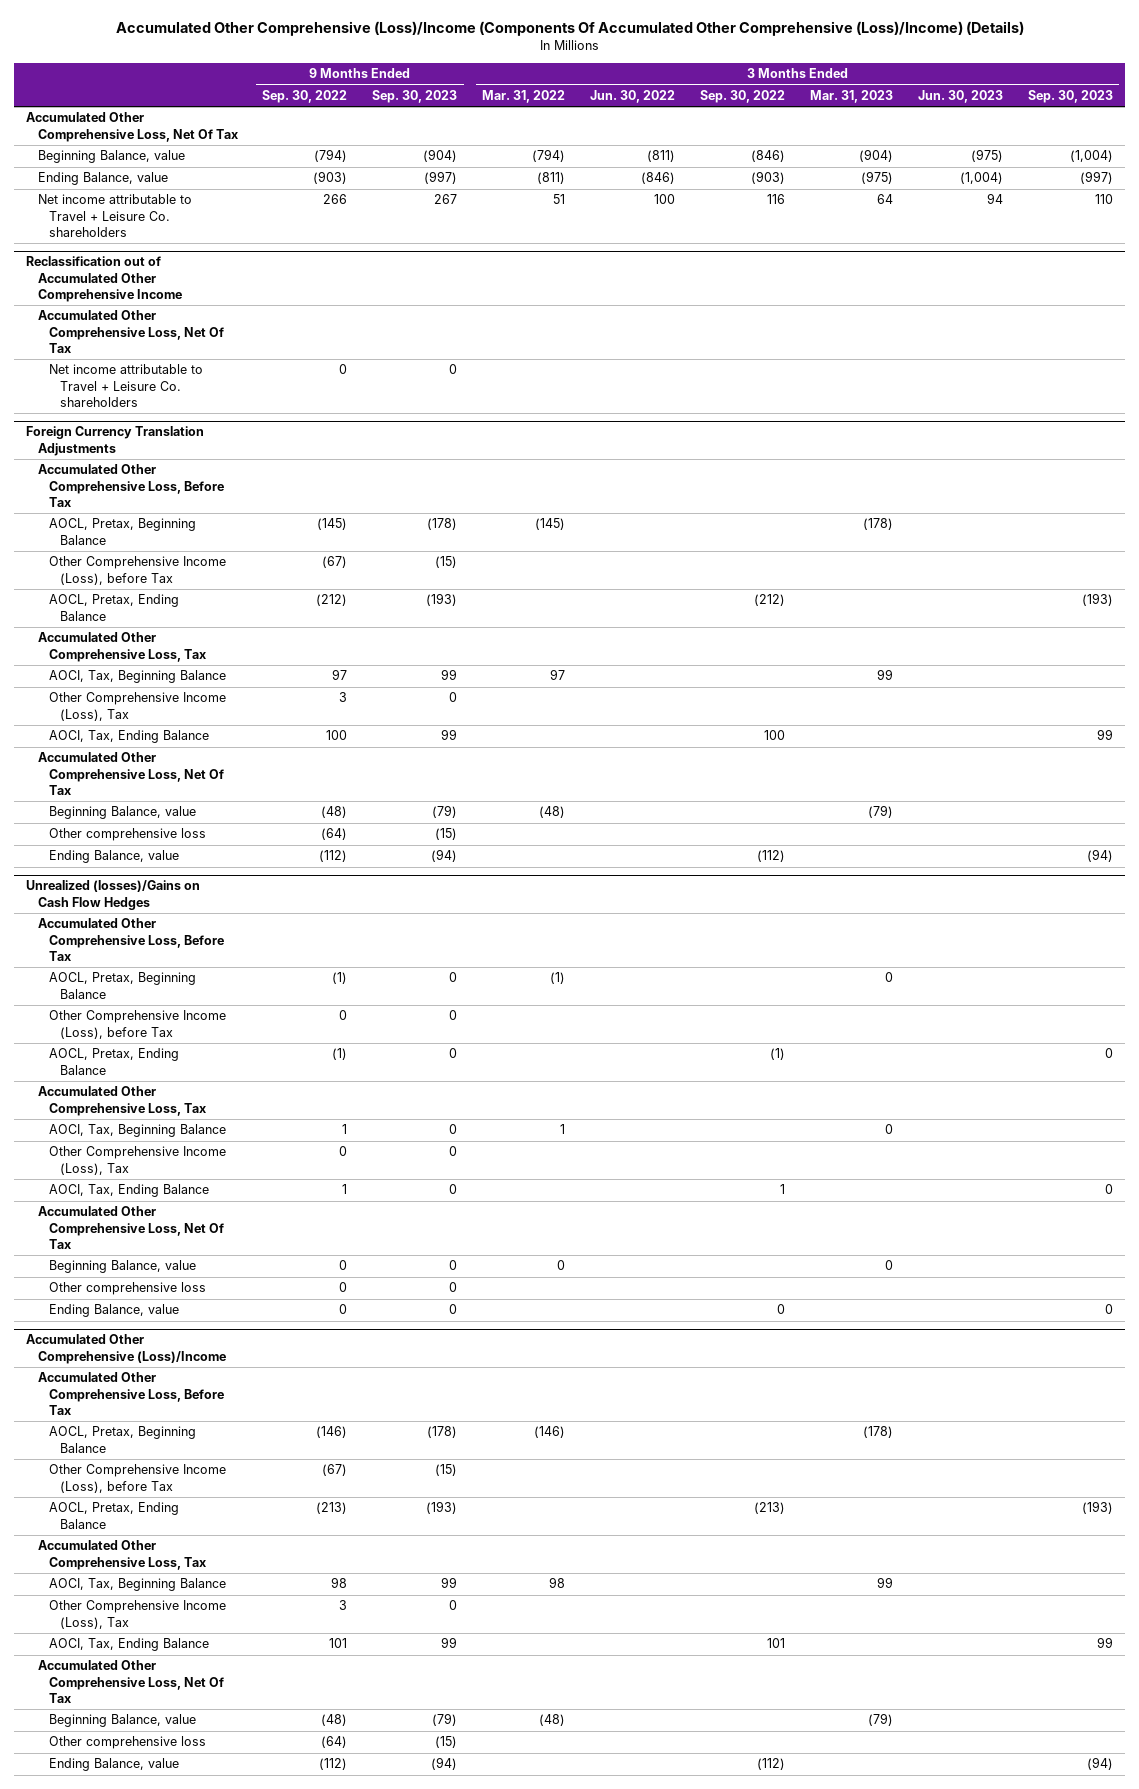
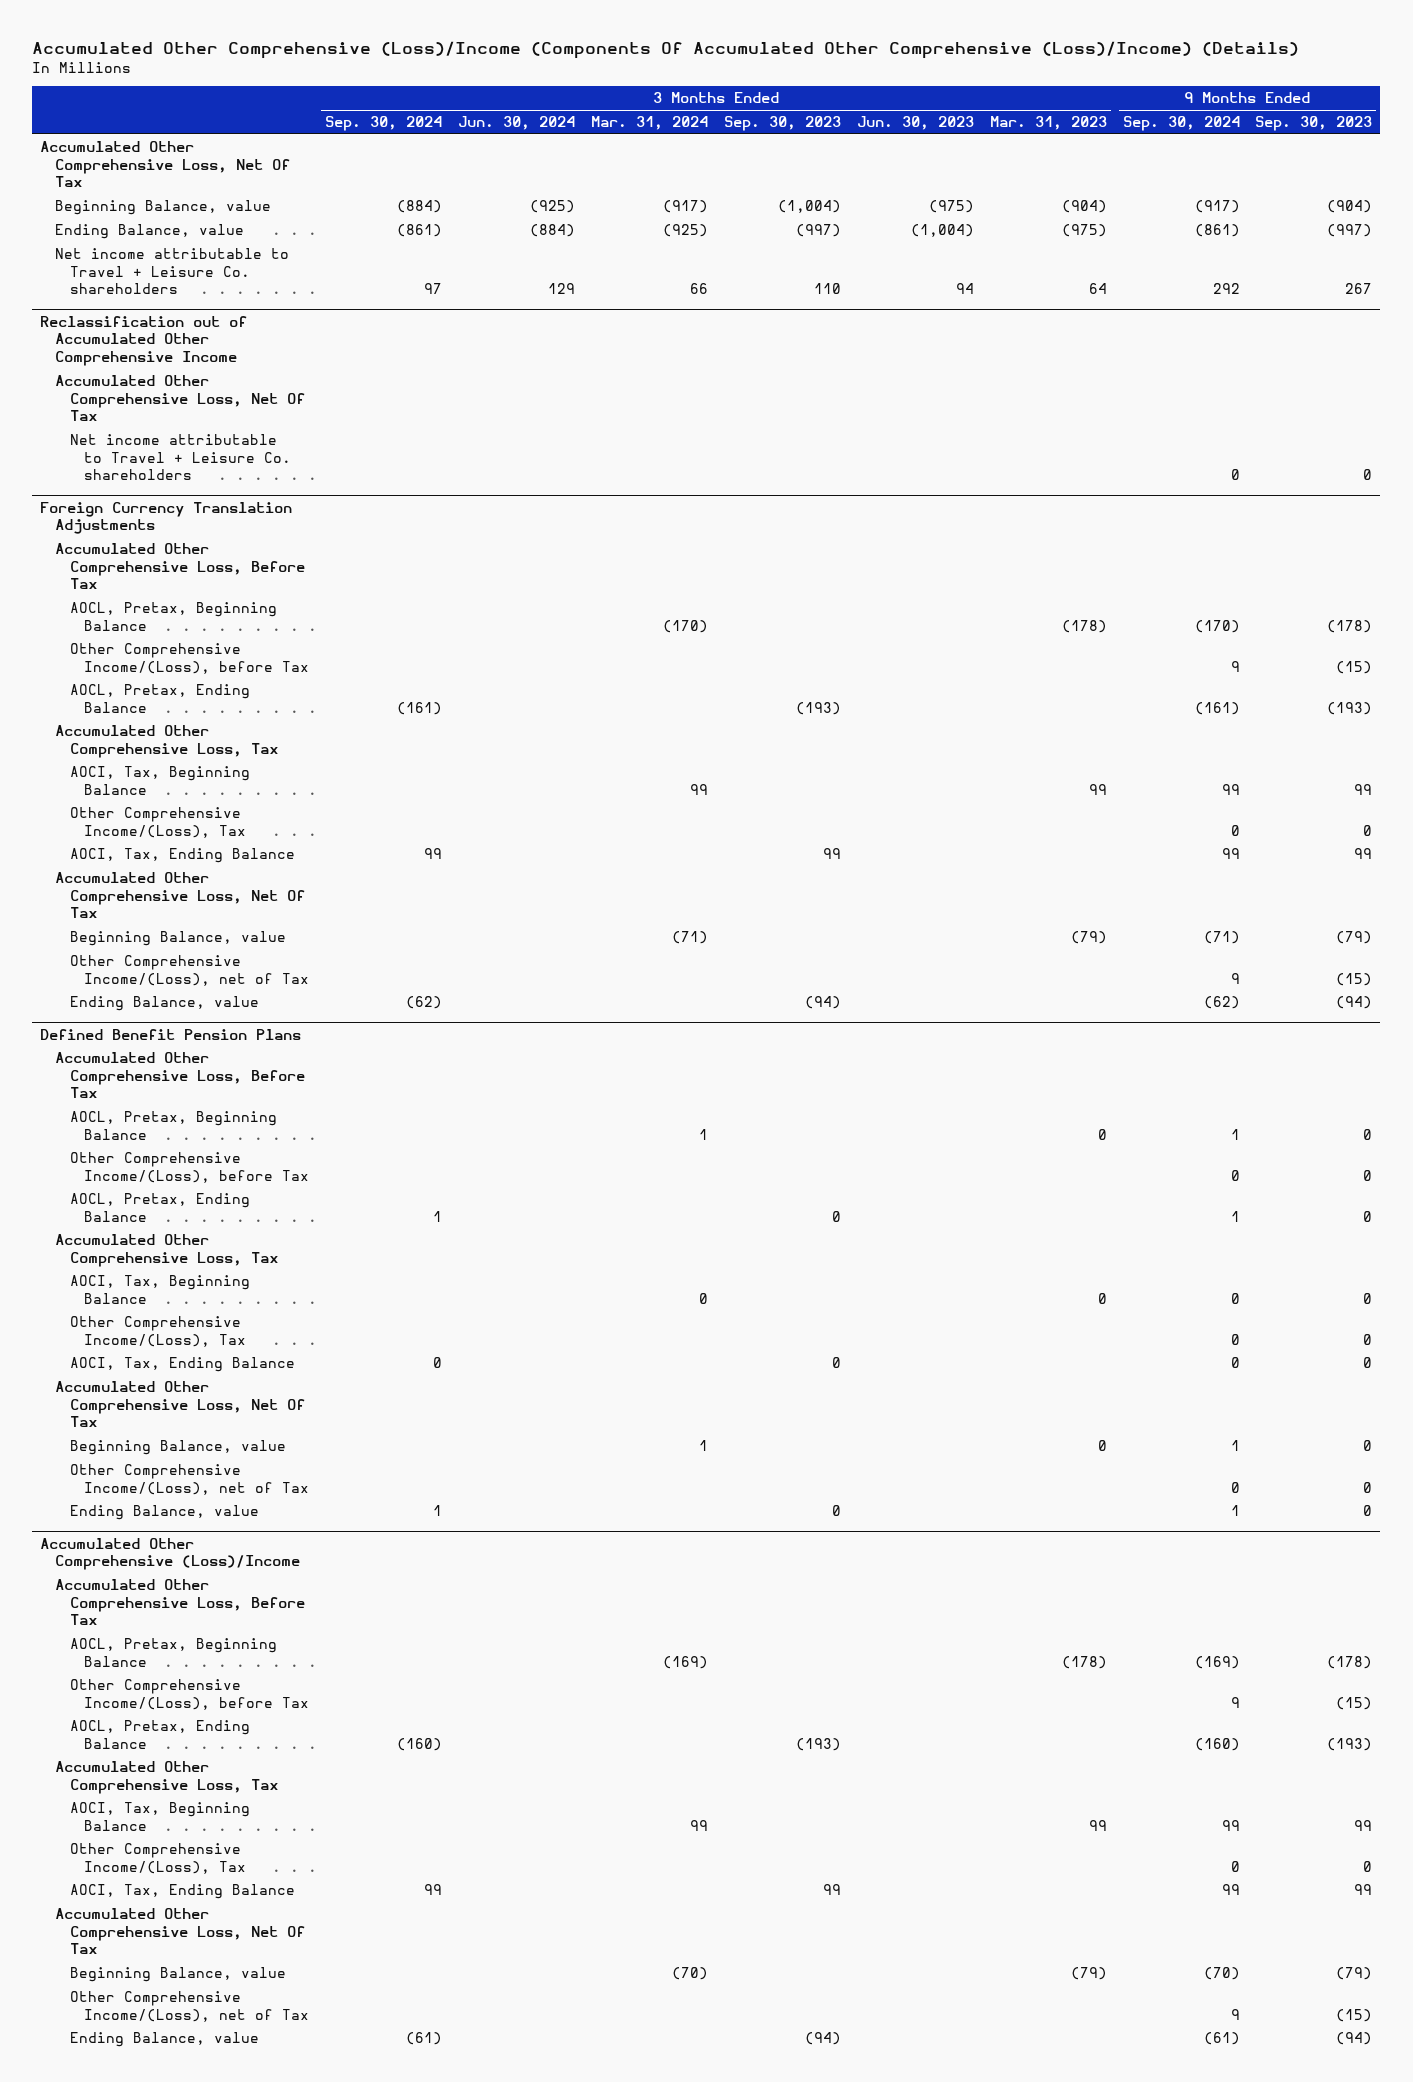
- | 9 Months Ended Sep. 30, 2022 | 9 Months Ended Sep. 30, 2023 | 3 Months Ended Mar. 31, 2022 | 3 Months Ended Jun. 30, 2022 | 3 Months Ended Sep. 30, 2022 | 3 Months Ended Mar. 31, 2023 | 3 Months Ended Jun. 30, 2023 | 3 Months Ended Sep. 30, 2023
+ | 3 Months Ended Sep. 30, 2024 | 3 Months Ended Jun. 30, 2024 | 3 Months Ended Mar. 31, 2024 | 3 Months Ended Sep. 30, 2023 | 3 Months Ended Jun. 30, 2023 | 3 Months Ended Mar. 31, 2023 | 9 Months Ended Sep. 30, 2024 | 9 Months Ended Sep. 30, 2023
@ Foreign Currency Translation Adjustments
- Other Comprehensive Income (Loss), before Tax | (67) | (15) | | | | | |
+ Other Comprehensive Income/(Loss), before Tax | | | | | | | 9 | (15)
- Other Comprehensive Income (Loss), Tax | 3 | 0 | | | | | |
+ Other Comprehensive Income/(Loss), Tax | | | | | | | 0 | 0
- Other comprehensive loss | (64) | (15) | | | | | |
+ Other Comprehensive Income/(Loss), net of Tax | | | | | | | 9 | (15)
- Unrealized (losses)/Gains on Cash Flow Hedges
+ Defined Benefit Pension Plans
- Other Comprehensive Income (Loss), before Tax | 0 | 0 | | | | | |
+ Other Comprehensive Income/(Loss), before Tax | | | | | | | 0 | 0
- Other Comprehensive Income (Loss), Tax | 0 | 0 | | | | | |
+ Other Comprehensive Income/(Loss), Tax | | | | | | | 0 | 0
- Other comprehensive loss | 0 | 0 | | | | | |
+ Other Comprehensive Income/(Loss), net of Tax | | | | | | | 0 | 0
@ Accumulated Other Comprehensive (Loss)/Income
- Other Comprehensive Income (Loss), before Tax | (67) | (15) | | | | | |
+ Other Comprehensive Income/(Loss), before Tax | | | | | | | 9 | (15)
- Other Comprehensive Income (Loss), Tax | 3 | 0 | | | | | |
+ Other Comprehensive Income/(Loss), Tax | | | | | | | 0 | 0
- Other comprehensive loss | (64) | (15) | | | | | |
+ Other Comprehensive Income/(Loss), net of Tax | | | | | | | 9 | (15)

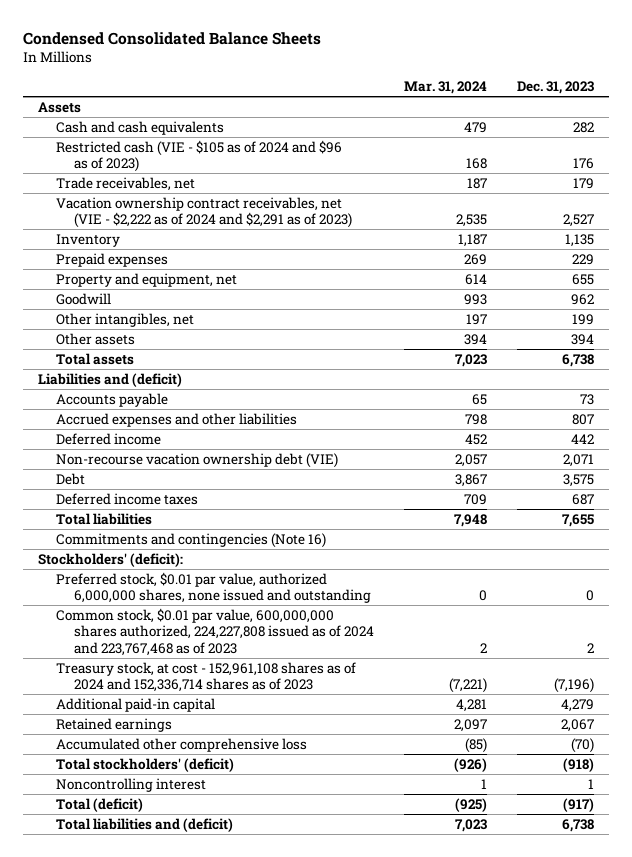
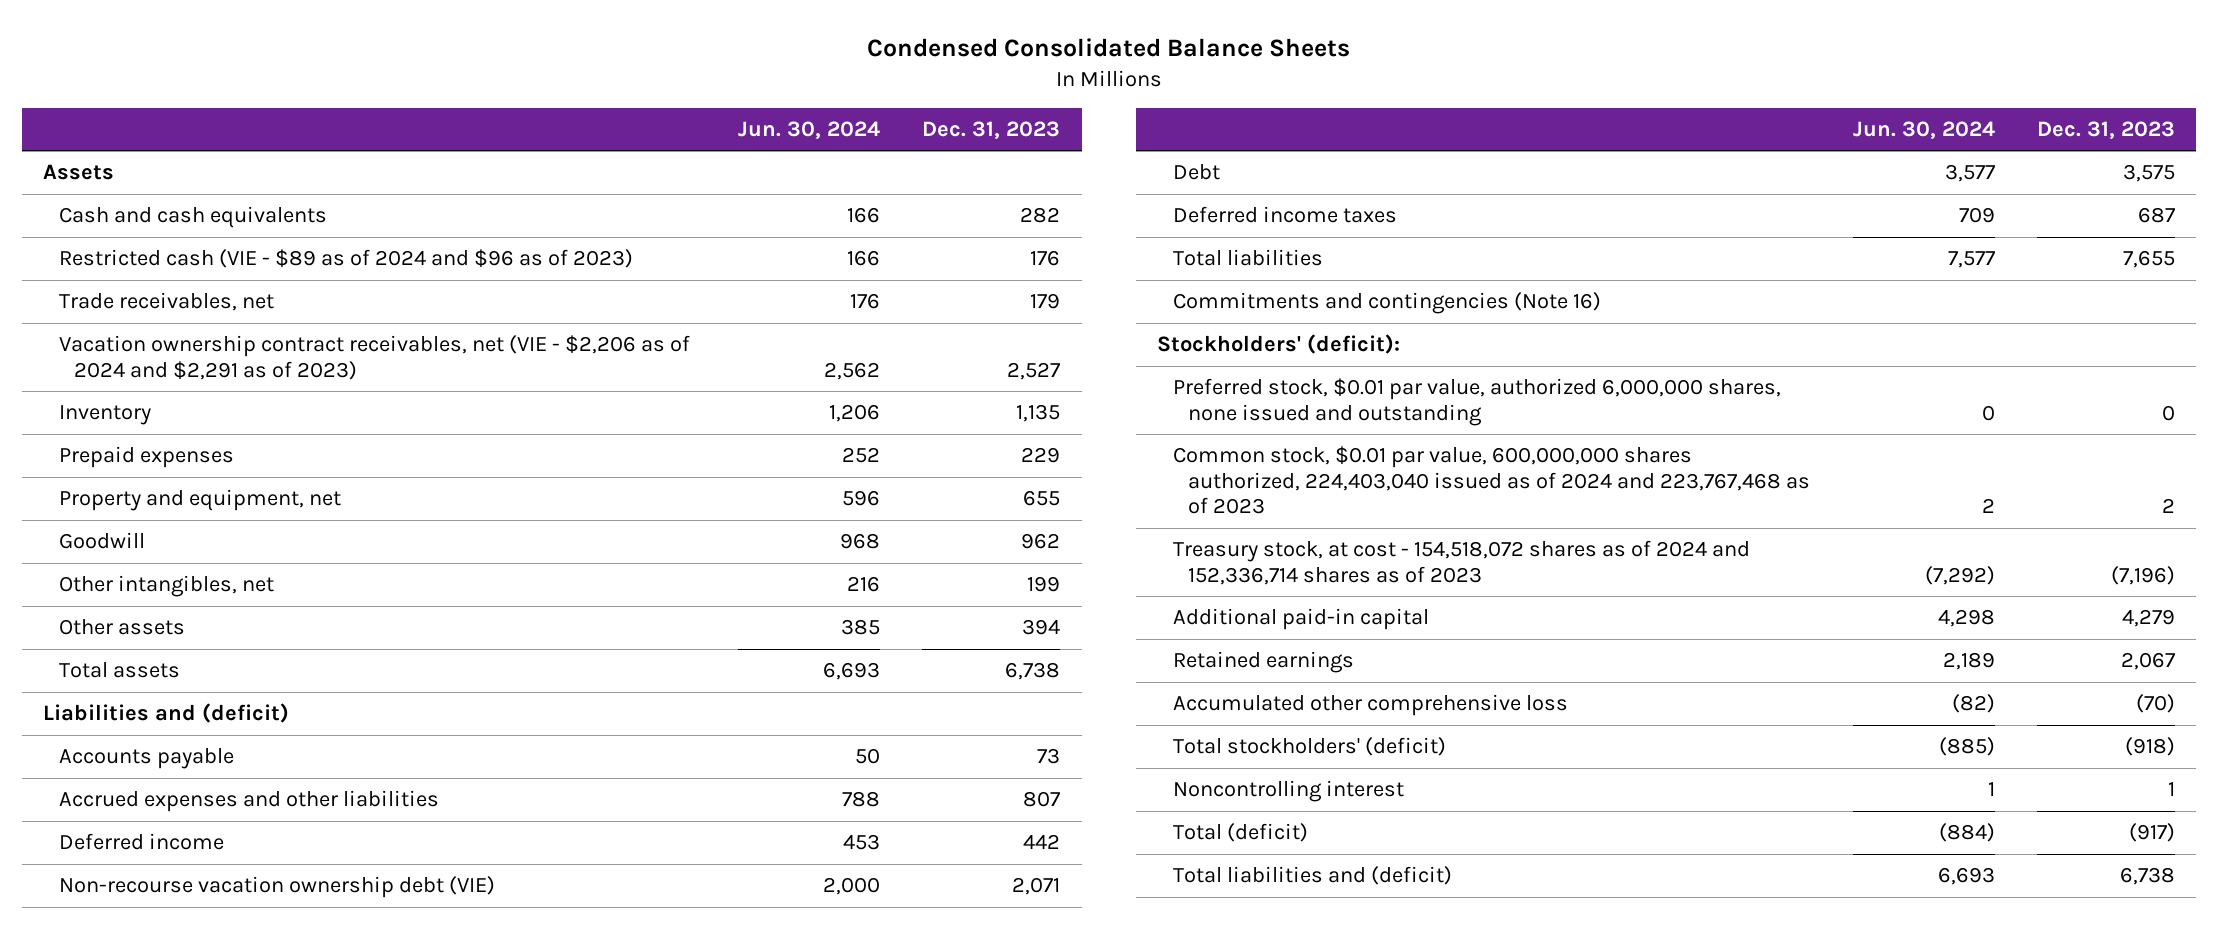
- | Mar. 31, 2024 | Dec. 31, 2023
+ | Jun. 30, 2024 | Dec. 31, 2023
- Restricted cash (VIE - $105 as of 2024 and $96 as of 2023) | 168 | 176
+ Restricted cash (VIE - $89 as of 2024 and $96 as of 2023) | 166 | 176
- Vacation ownership contract receivables, net (VIE - $2,222 as of 2024 and $2,291 as of 2023) | 2,535 | 2,527
+ Vacation ownership contract receivables, net (VIE - $2,206 as of 2024 and $2,291 as of 2023) | 2,562 | 2,527
- Common stock, $0.01 par value, 600,000,000 shares authorized, 224,227,808 issued as of 2024 and 223,767,468 as of 2023 | 2 | 2
- Treasury stock, at cost - 152,961,108 shares as of 2024 and 152,336,714 shares as of 2023 | (7,221) | (7,196)
+ Common stock, $0.01 par value, 600,000,000 shares authorized, 224,403,040 issued as of 2024 and 223,767,468 as of 2023 | 2 | 2
+ Treasury stock, at cost - 154,518,072 shares as of 2024 and 152,336,714 shares as of 2023 | (7,292) | (7,196)

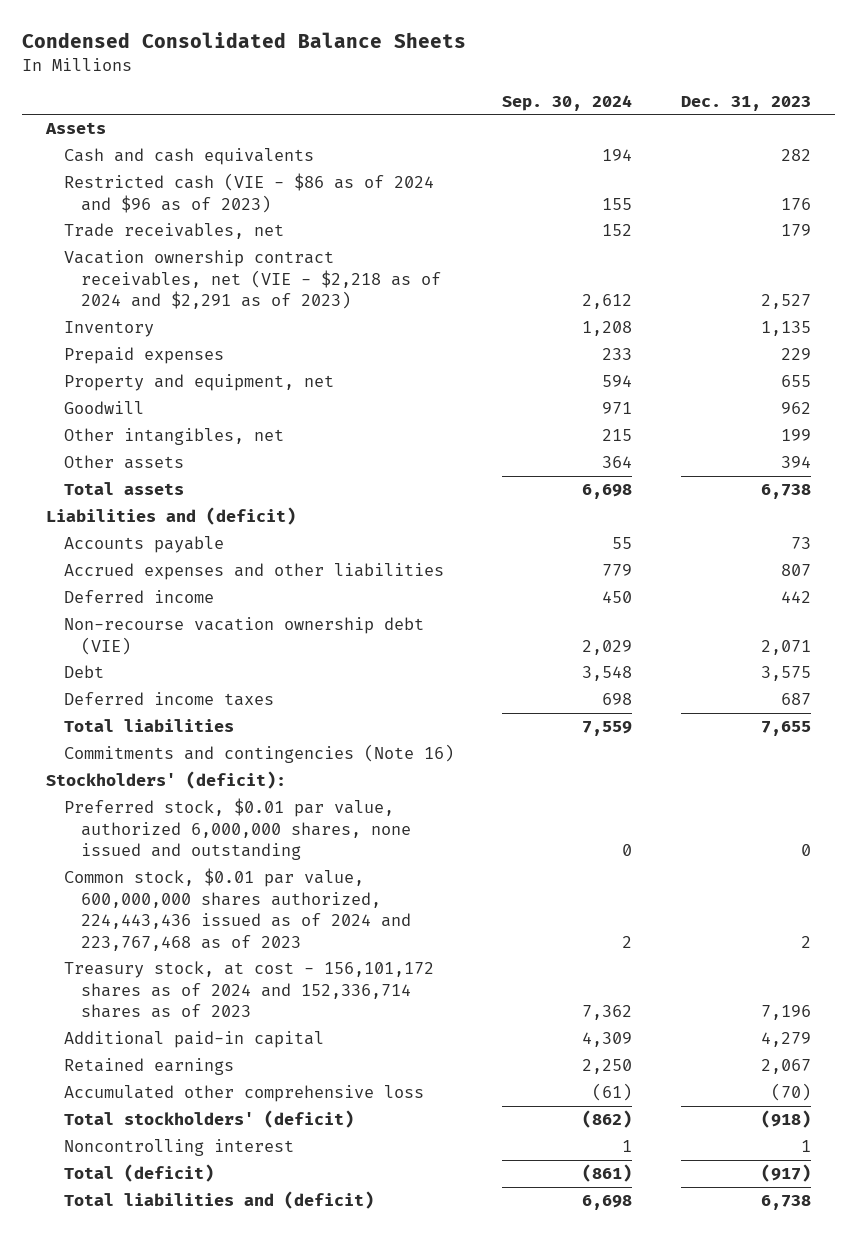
- | Jun. 30, 2024 | Dec. 31, 2023
+ | Sep. 30, 2024 | Dec. 31, 2023
- Restricted cash (VIE - $89 as of 2024 and $96 as of 2023) | 166 | 176
+ Restricted cash (VIE - $86 as of 2024 and $96 as of 2023) | 155 | 176
- Vacation ownership contract receivables, net (VIE - $2,206 as of 2024 and $2,291 as of 2023) | 2,562 | 2,527
+ Vacation ownership contract receivables, net (VIE - $2,218 as of 2024 and $2,291 as of 2023) | 2,612 | 2,527
- Common stock, $0.01 par value, 600,000,000 shares authorized, 224,403,040 issued as of 2024 and 223,767,468 as of 2023 | 2 | 2
- Treasury stock, at cost - 154,518,072 shares as of 2024 and 152,336,714 shares as of 2023 | (7,292) | (7,196)
+ Common stock, $0.01 par value, 600,000,000 shares authorized, 224,443,436 issued as of 2024 and 223,767,468 as of 2023 | 2 | 2
+ Treasury stock, at cost - 156,101,172 shares as of 2024 and 152,336,714 shares as of 2023 | 7,362 | 7,196

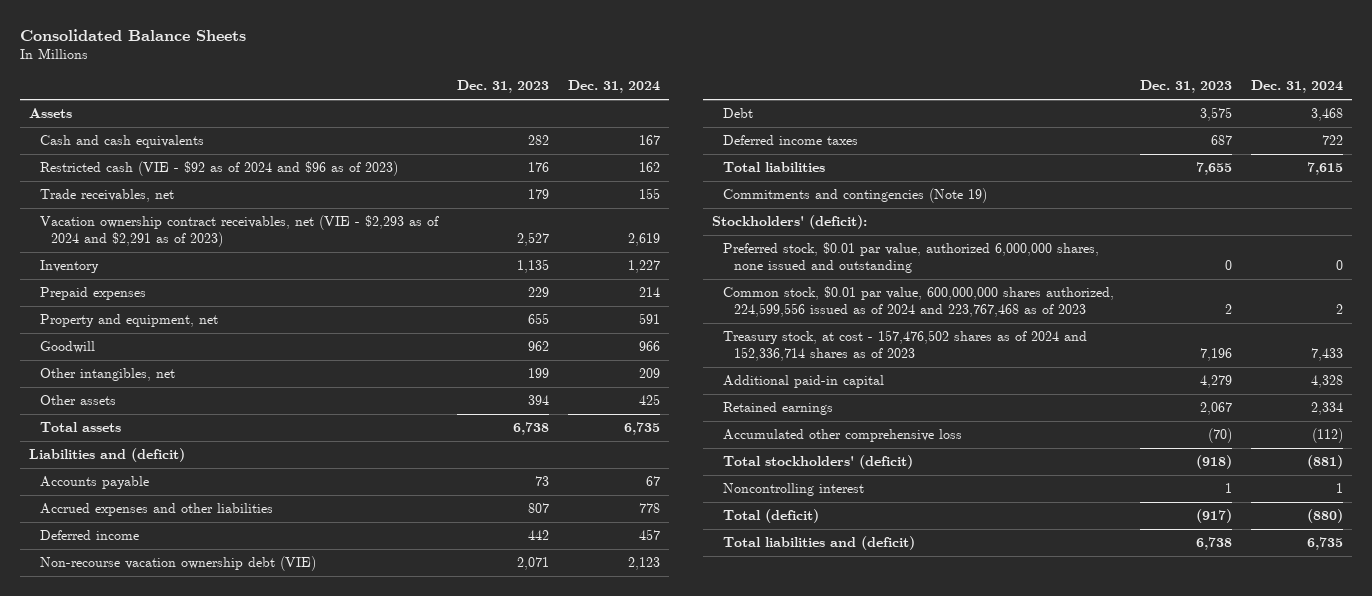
- Condensed Consolidated Balance Sheets
+ Consolidated Balance Sheets
- | Sep. 30, 2024 | Dec. 31, 2023
+ | Dec. 31, 2023 | Dec. 31, 2024
- Restricted cash (VIE - $86 as of 2024 and $96 as of 2023) | 155 | 176
+ Restricted cash (VIE - $92 as of 2024 and $96 as of 2023) | 176 | 162
- Vacation ownership contract receivables, net (VIE - $2,218 as of 2024 and $2,291 as of 2023) | 2,612 | 2,527
+ Vacation ownership contract receivables, net (VIE - $2,293 as of 2024 and $2,291 as of 2023) | 2,527 | 2,619
- Commitments and contingencies (Note 16)
+ Commitments and contingencies (Note 19)
- Common stock, $0.01 par value, 600,000,000 shares authorized, 224,443,436 issued as of 2024 and 223,767,468 as of 2023 | 2 | 2
- Treasury stock, at cost - 156,101,172 shares as of 2024 and 152,336,714 shares as of 2023 | 7,362 | 7,196
+ Common stock, $0.01 par value, 600,000,000 shares authorized, 224,599,556 issued as of 2024 and 223,767,468 as of 2023 | 2 | 2
+ Treasury stock, at cost - 157,476,502 shares as of 2024 and 152,336,714 shares as of 2023 | 7,196 | 7,433

